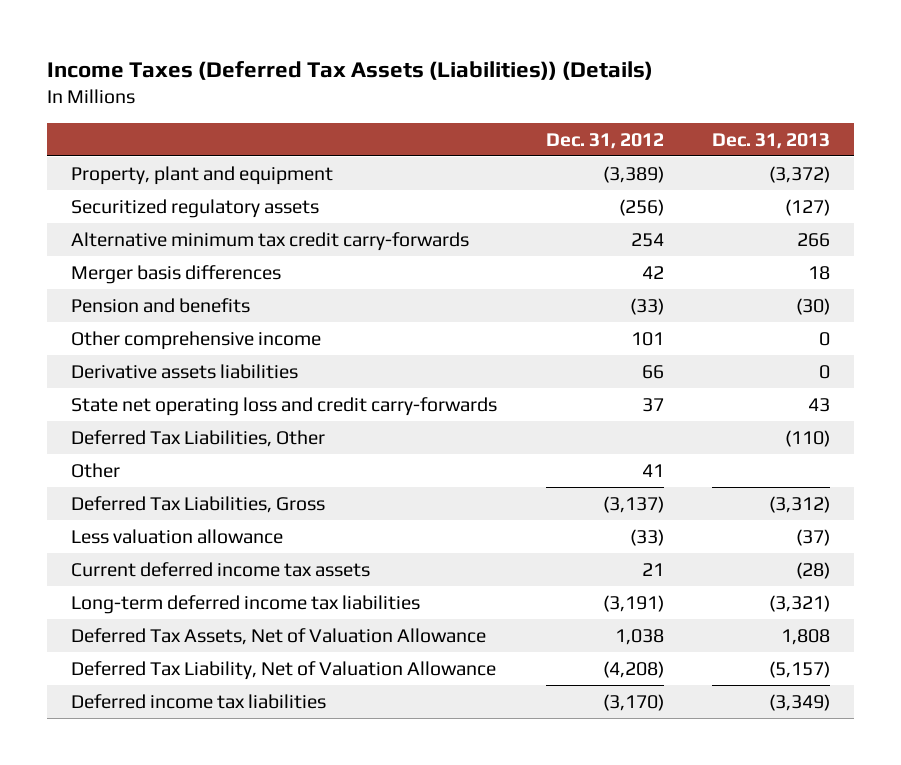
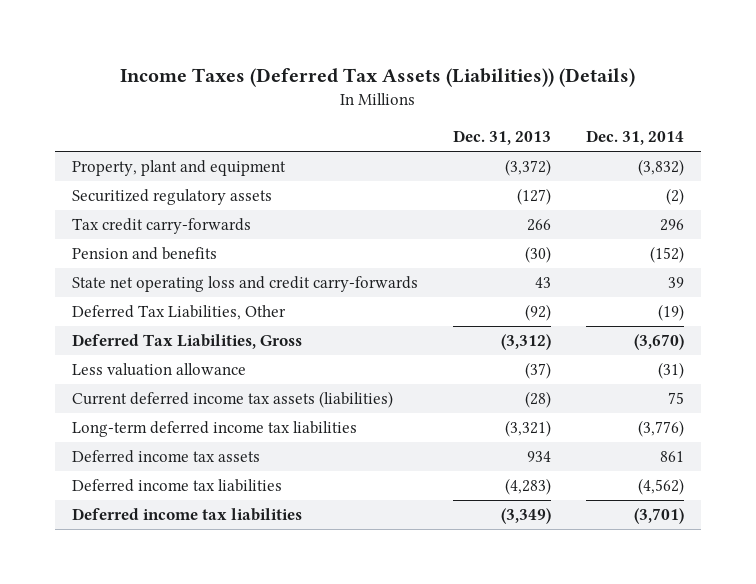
- | Dec. 31, 2012 | Dec. 31, 2013
+ | Dec. 31, 2013 | Dec. 31, 2014
- Alternative minimum tax credit carry-forwards | 254 | 266
- Merger basis differences | 42 | 18
+ Tax credit carry-forwards | 266 | 296
- Other comprehensive income | 101 | 0
- Derivative assets liabilities | 66 | 0
- Deferred Tax Liabilities, Other | | (110)
- Other | 41 |
+ Deferred Tax Liabilities, Other | (92) | (19)
- Current deferred income tax assets | 21 | (28)
+ Current deferred income tax assets (liabilities) | (28) | 75
- Deferred Tax Assets, Net of Valuation Allowance | 1,038 | 1,808
- Deferred Tax Liability, Net of Valuation Allowance | (4,208) | (5,157)
+ Deferred income tax assets | 934 | 861
+ Deferred income tax liabilities | (4,283) | (4,562)

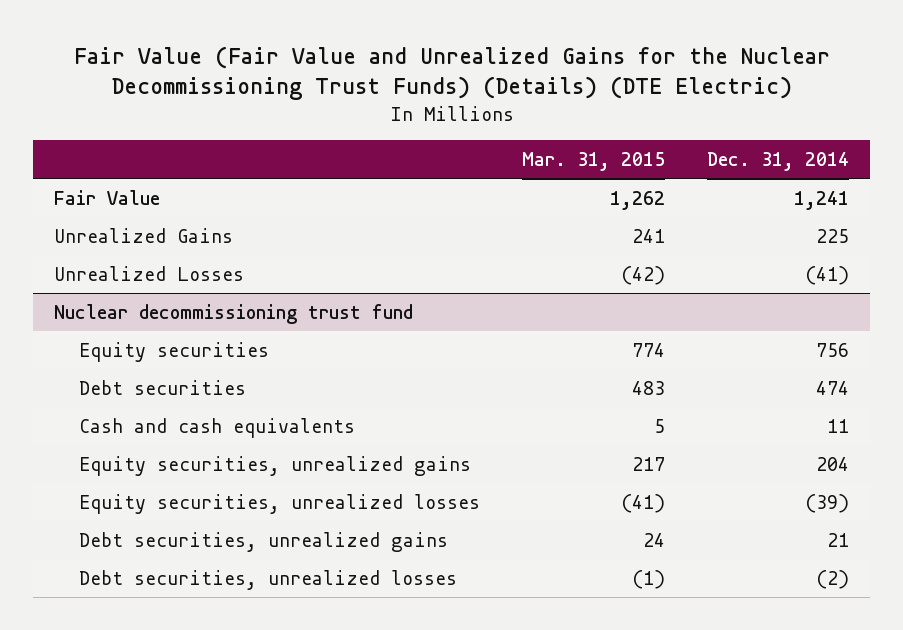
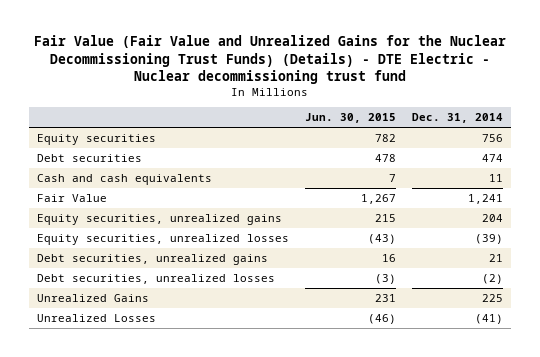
- Fair Value (Fair Value and Unrealized Gains for the Nuclear Decommissioning Trust Funds) (Details) (DTE Electric)
+ Fair Value (Fair Value and Unrealized Gains for the Nuclear Decommissioning Trust Funds) (Details) - DTE Electric - Nuclear decommissioning trust fund
- | Mar. 31, 2015 | Dec. 31, 2014
+ | Jun. 30, 2015 | Dec. 31, 2014
- Nuclear decommissioning trust fund
moved down: Fair Value | 1,267 | 1,241
moved down: Unrealized Gains | 231 | 225
moved down: Unrealized Losses | (46) | (41)

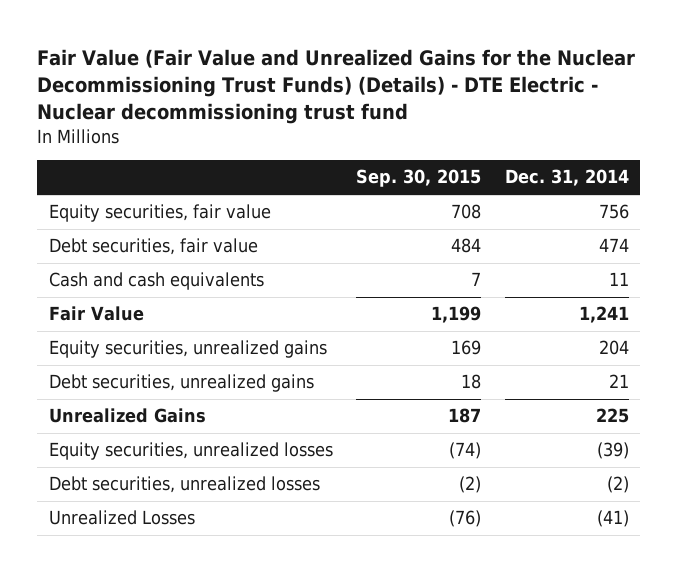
- | Jun. 30, 2015 | Dec. 31, 2014
+ | Sep. 30, 2015 | Dec. 31, 2014
- Equity securities | 782 | 756
- Debt securities | 478 | 474
+ Equity securities, fair value | 708 | 756
+ Debt securities, fair value | 484 | 474
moved down: Equity securities, unrealized losses | (74) | (39)
moved down: Debt securities, unrealized losses | (2) | (2)

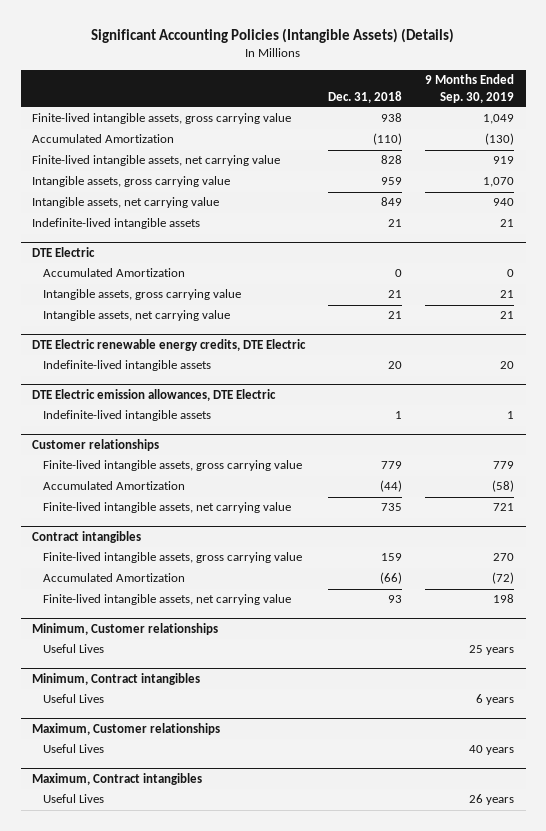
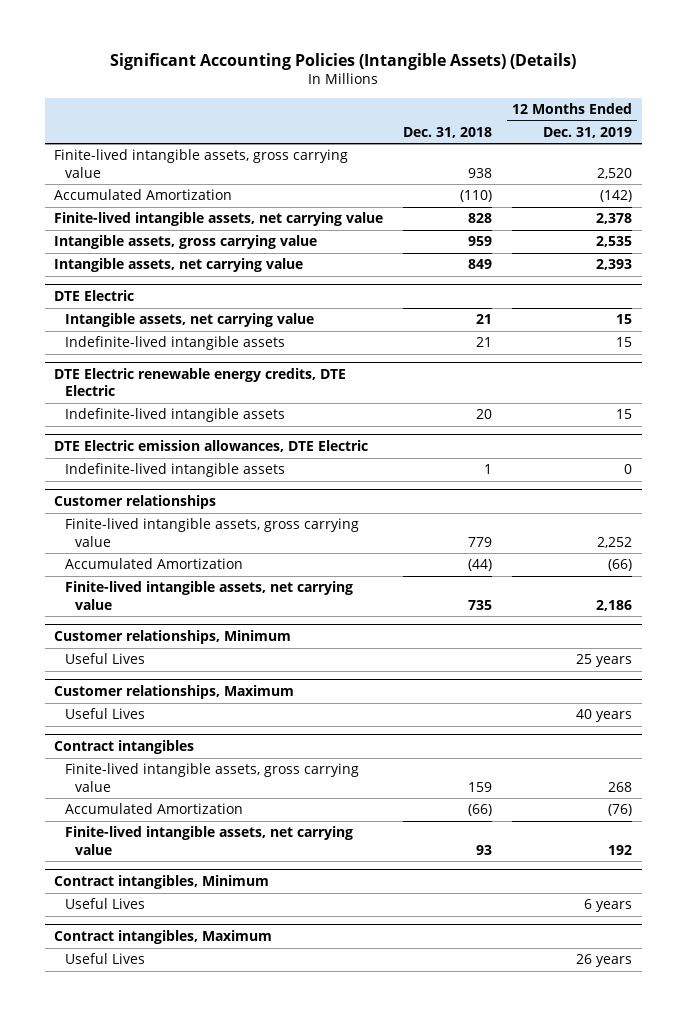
- | Dec. 31, 2018 | 9 Months Ended Sep. 30, 2019
+ | Dec. 31, 2018 | 12 Months Ended Dec. 31, 2019
- Indefinite-lived intangible assets | 21 | 21
@ DTE Electric
- Accumulated Amortization | 0 | 0
- Intangible assets, gross carrying value | 21 | 21
+ Indefinite-lived intangible assets | 21 | 15
+ Customer relationships, Minimum
+ Useful Lives | | 25 years
+ Customer relationships, Maximum
+ Useful Lives | | 40 years
- Minimum, Customer relationships
- Useful Lives | | 25 years
- Minimum, Contract intangibles
- Useful Lives | | 6 years
- Maximum, Customer relationships
+ Contract intangibles, Minimum
- Maximum, Contract intangibles
+ Contract intangibles, Maximum

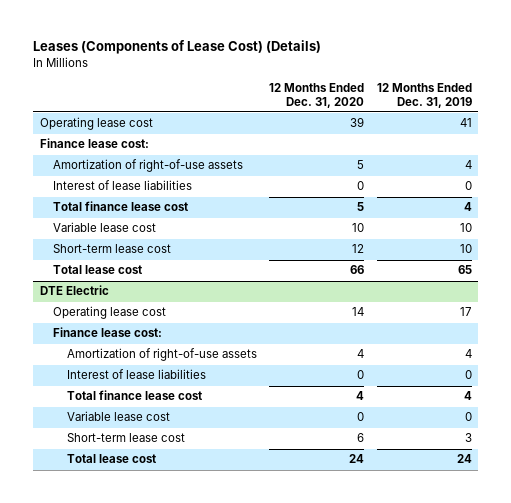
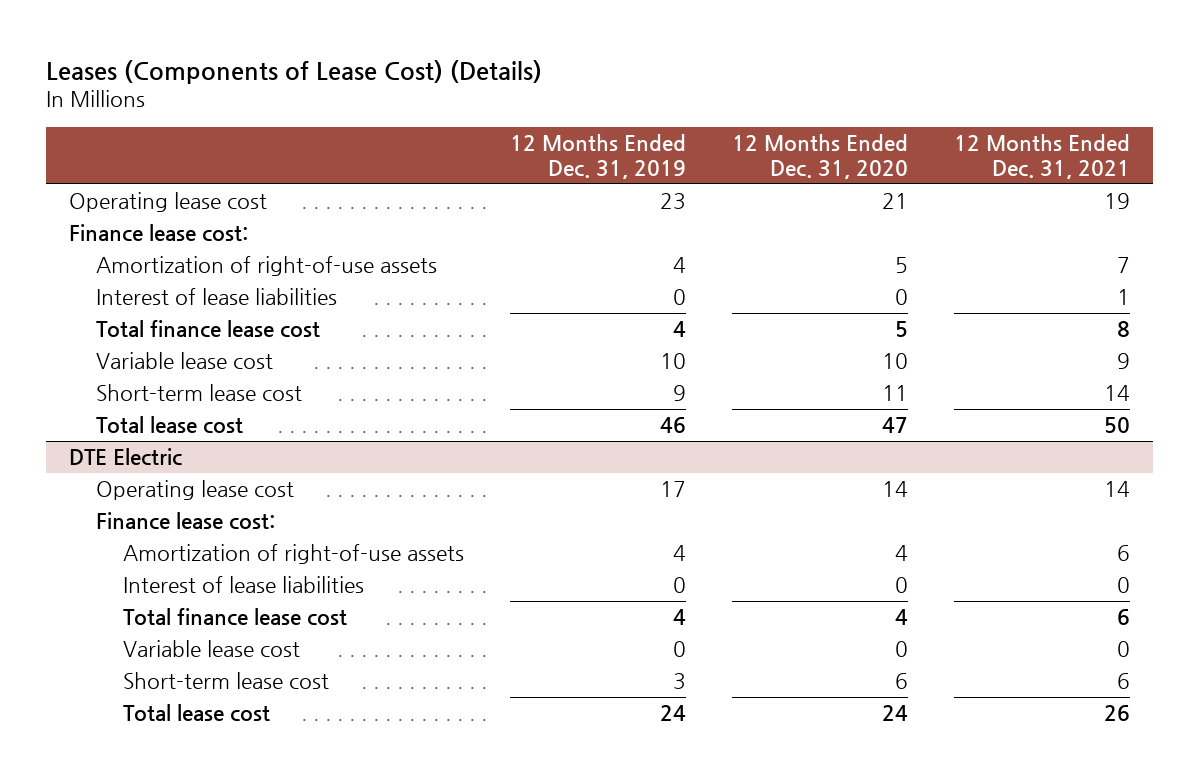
- | 12 Months Ended Dec. 31, 2020 | 12 Months Ended Dec. 31, 2019
+ | 12 Months Ended Dec. 31, 2019 | 12 Months Ended Dec. 31, 2020 | 12 Months Ended Dec. 31, 2021
- Operating lease cost | 39 | 41
+ Operating lease cost | 23 | 21 | 19
- Short-term lease cost | 12 | 10
- Total lease cost | 66 | 65
+ Short-term lease cost | 9 | 11 | 14
+ Total lease cost | 46 | 47 | 50

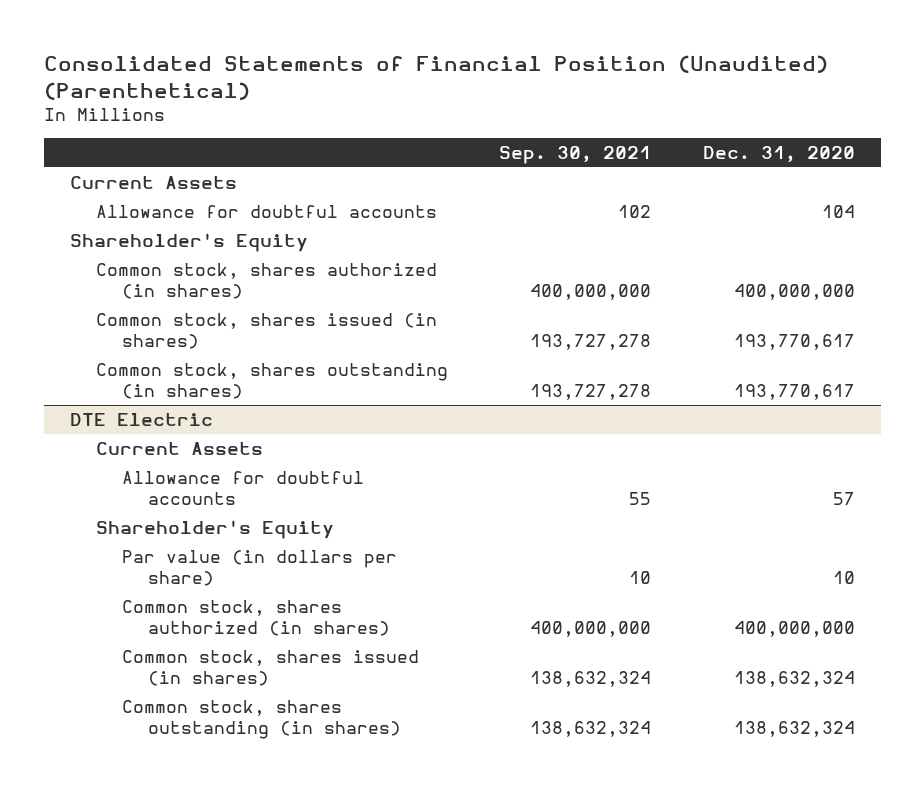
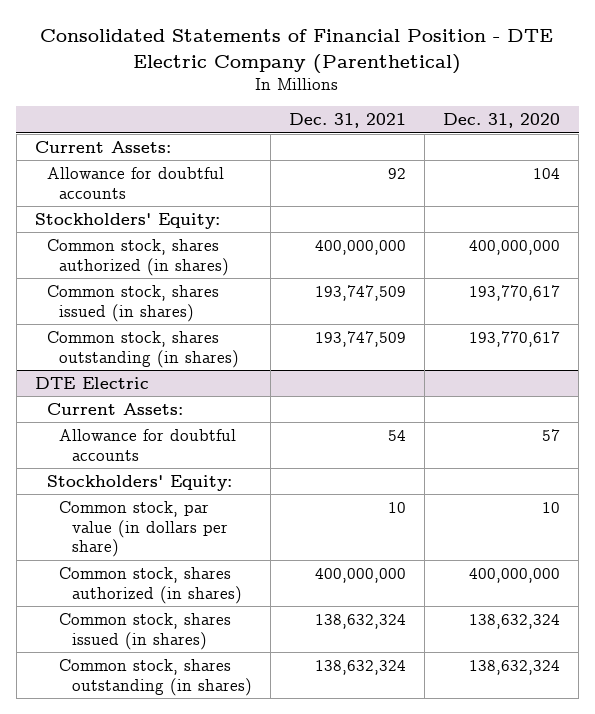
- Consolidated Statements of Financial Position (Unaudited) (Parenthetical)
+ Consolidated Statements of Financial Position - DTE Electric Company (Parenthetical)
- | Sep. 30, 2021 | Dec. 31, 2020
+ | Dec. 31, 2021 | Dec. 31, 2020
- Current Assets
+ Current Assets:
- Shareholder's Equity
+ Stockholders' Equity:
@ DTE Electric
- Current Assets
+ Current Assets:
- Shareholder's Equity
- Par value (in dollars per share) | 10 | 10
+ Stockholders' Equity:
+ Common stock, par value (in dollars per share) | 10 | 10

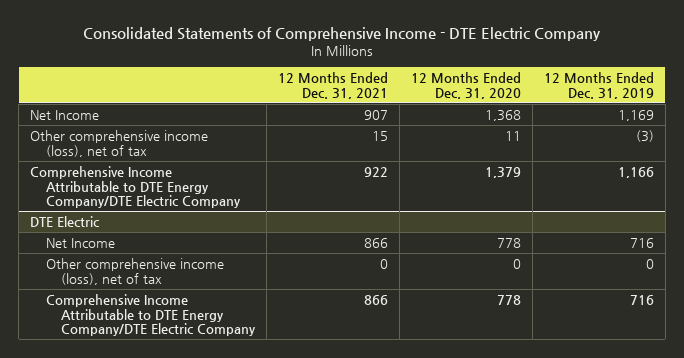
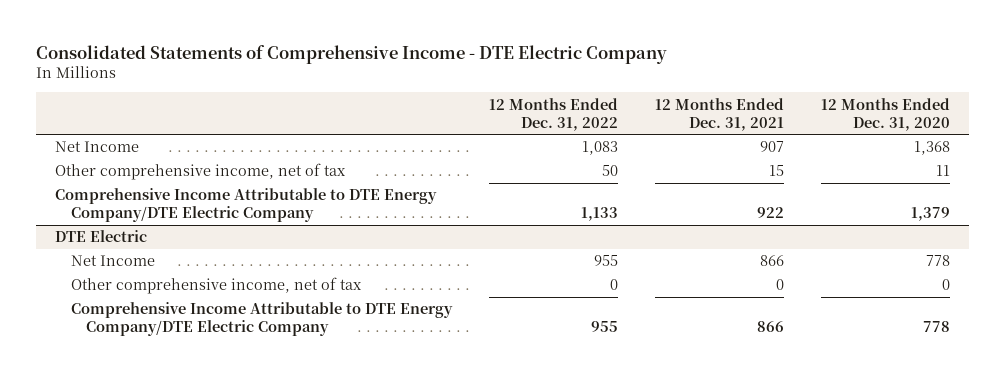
- | 12 Months Ended Dec. 31, 2021 | 12 Months Ended Dec. 31, 2020 | 12 Months Ended Dec. 31, 2019
+ | 12 Months Ended Dec. 31, 2022 | 12 Months Ended Dec. 31, 2021 | 12 Months Ended Dec. 31, 2020
- Other comprehensive income (loss), net of tax | 15 | 11 | (3)
+ Other comprehensive income, net of tax | 50 | 15 | 11
@ DTE Electric
- Other comprehensive income (loss), net of tax | 0 | 0 | 0
+ Other comprehensive income, net of tax | 0 | 0 | 0

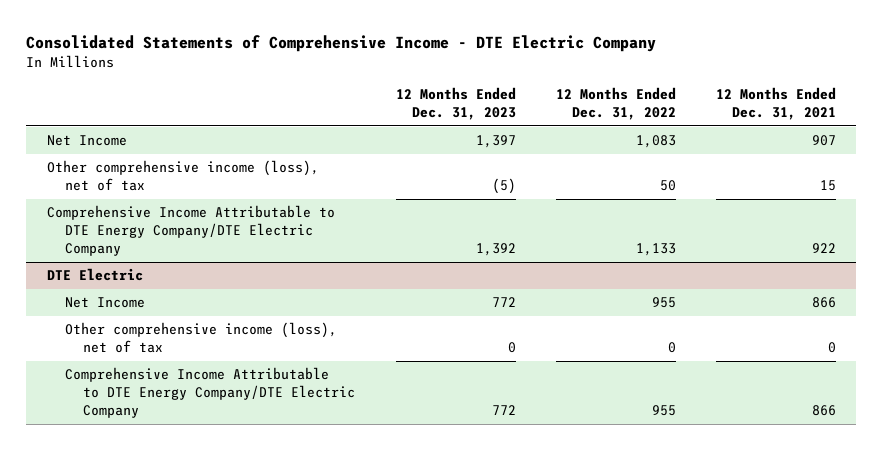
- | 12 Months Ended Dec. 31, 2022 | 12 Months Ended Dec. 31, 2021 | 12 Months Ended Dec. 31, 2020
+ | 12 Months Ended Dec. 31, 2023 | 12 Months Ended Dec. 31, 2022 | 12 Months Ended Dec. 31, 2021
- Other comprehensive income, net of tax | 50 | 15 | 11
+ Other comprehensive income (loss), net of tax | (5) | 50 | 15
@ DTE Electric
- Other comprehensive income, net of tax | 0 | 0 | 0
+ Other comprehensive income (loss), net of tax | 0 | 0 | 0

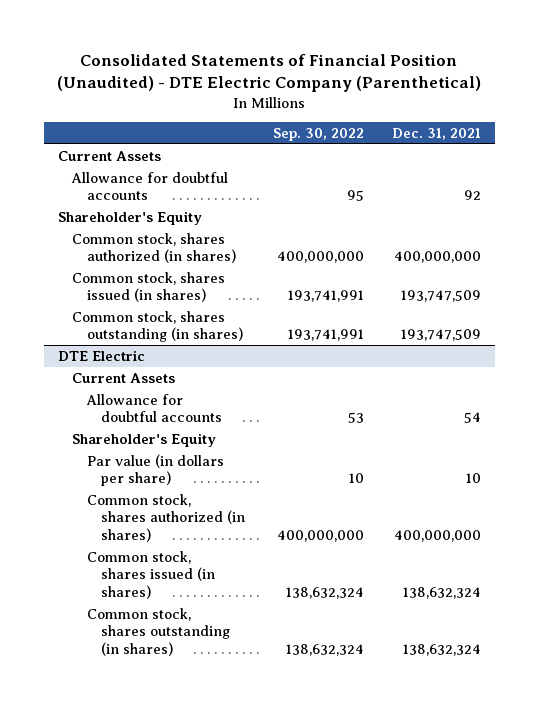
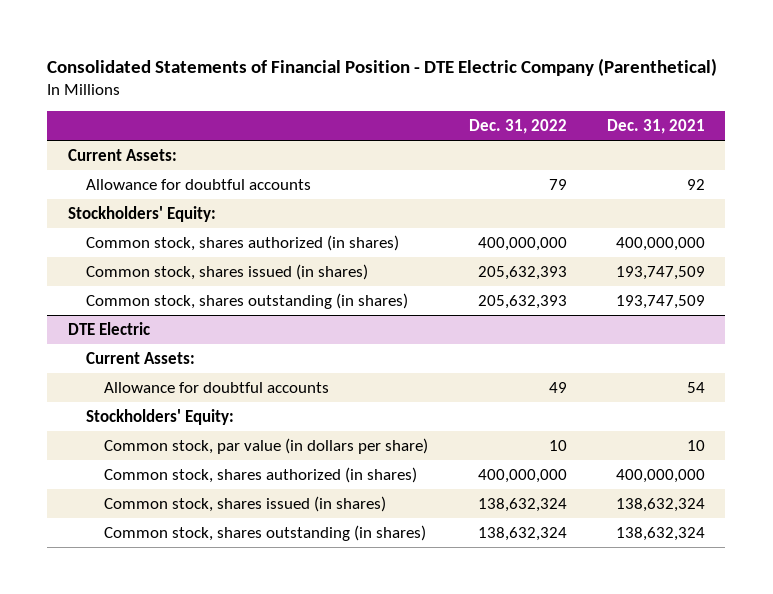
- Consolidated Statements of Financial Position (Unaudited) - DTE Electric Company (Parenthetical)
+ Consolidated Statements of Financial Position - DTE Electric Company (Parenthetical)
- | Sep. 30, 2022 | Dec. 31, 2021
+ | Dec. 31, 2022 | Dec. 31, 2021
- Current Assets
+ Current Assets:
- Shareholder's Equity
+ Stockholders' Equity:
@ DTE Electric
- Current Assets
+ Current Assets:
- Shareholder's Equity
- Par value (in dollars per share) | 10 | 10
+ Stockholders' Equity:
+ Common stock, par value (in dollars per share) | 10 | 10

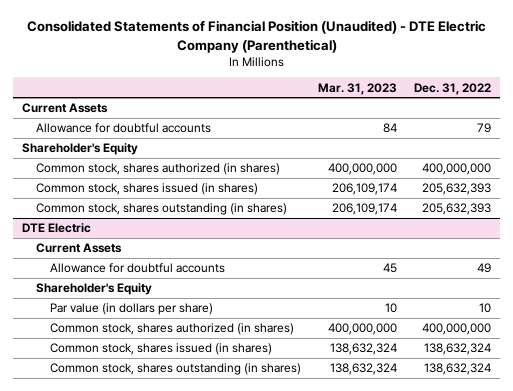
- Consolidated Statements of Financial Position - DTE Electric Company (Parenthetical)
+ Consolidated Statements of Financial Position (Unaudited) - DTE Electric Company (Parenthetical)
- | Dec. 31, 2022 | Dec. 31, 2021
+ | Mar. 31, 2023 | Dec. 31, 2022
- Current Assets:
+ Current Assets
- Stockholders' Equity:
+ Shareholder's Equity
@ DTE Electric
- Current Assets:
+ Current Assets
- Stockholders' Equity:
- Common stock, par value (in dollars per share) | 10 | 10
+ Shareholder's Equity
+ Par value (in dollars per share) | 10 | 10

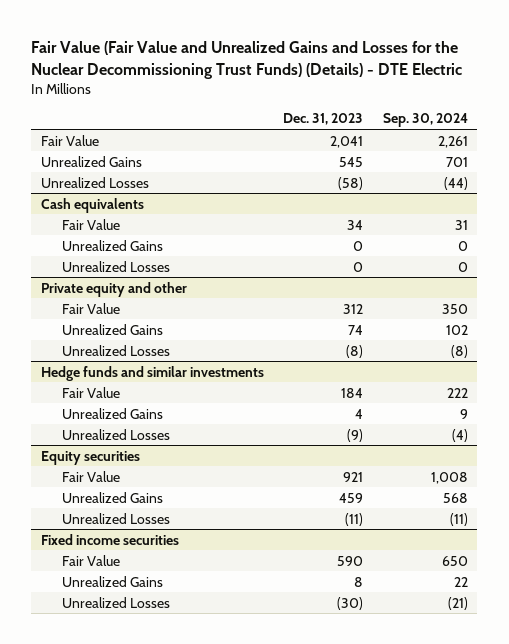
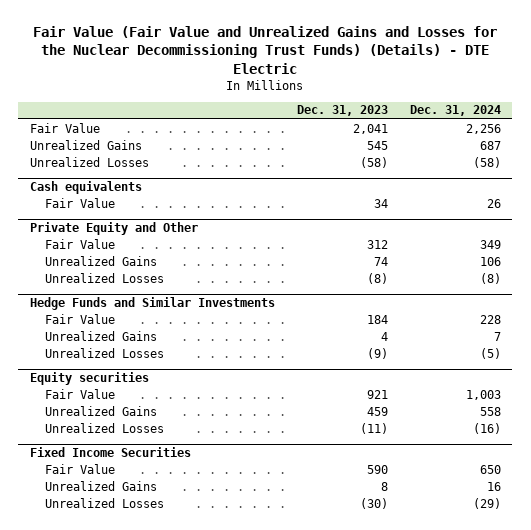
- | Dec. 31, 2023 | Sep. 30, 2024
+ | Dec. 31, 2023 | Dec. 31, 2024
@ Cash equivalents
- Unrealized Gains | 0 | 0
- Unrealized Losses | 0 | 0
- Private equity and other
+ Private Equity and Other
- Hedge funds and similar investments
+ Hedge Funds and Similar Investments
- Fixed income securities
+ Fixed Income Securities

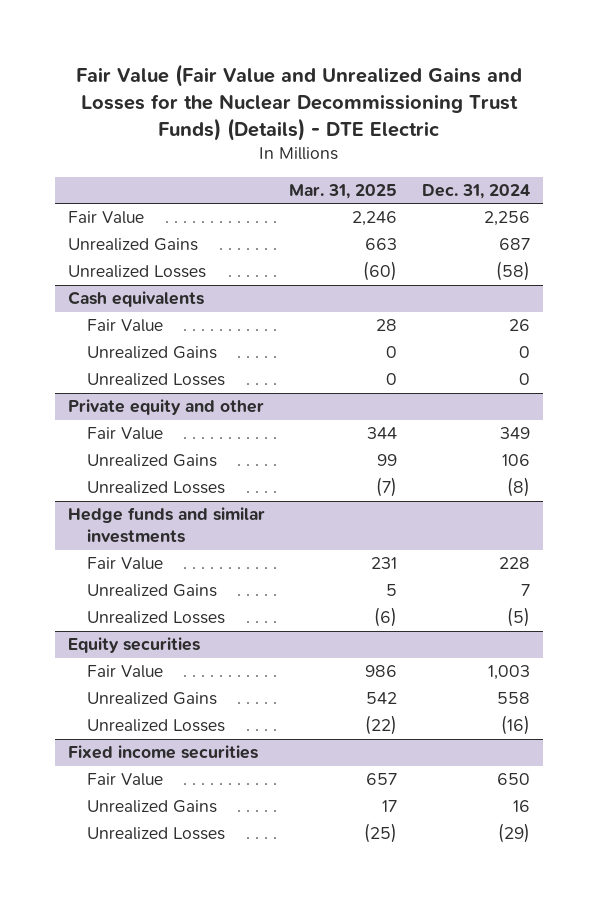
- | Dec. 31, 2023 | Dec. 31, 2024
+ | Mar. 31, 2025 | Dec. 31, 2024
- Private Equity and Other
@ Cash equivalents
+ Unrealized Gains | 0 | 0
+ Unrealized Losses | 0 | 0
+ Private equity and other
- Hedge Funds and Similar Investments
+ Hedge funds and similar investments
- Fixed Income Securities
+ Fixed income securities

